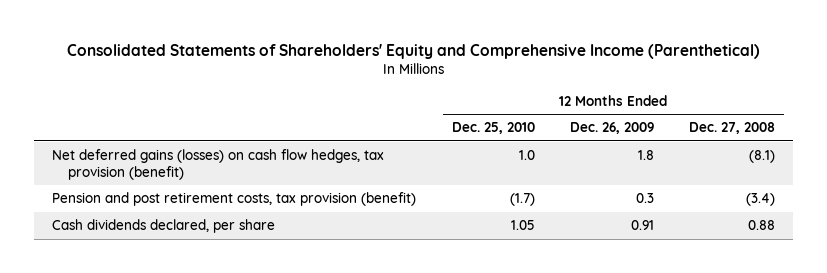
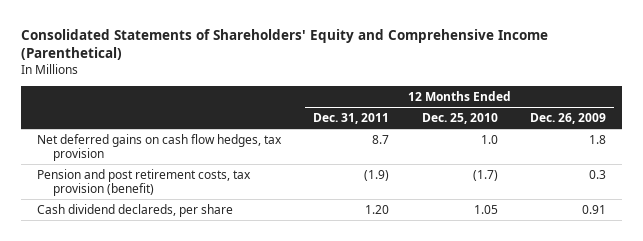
- | 12 Months Ended Dec. 25, 2010 | 12 Months Ended Dec. 26, 2009 | 12 Months Ended Dec. 27, 2008
+ | 12 Months Ended Dec. 31, 2011 | 12 Months Ended Dec. 25, 2010 | 12 Months Ended Dec. 26, 2009
- Net deferred gains (losses) on cash flow hedges, tax provision (benefit) | 1.0 | 1.8 | (8.1)
+ Net deferred gains on cash flow hedges, tax provision | 8.7 | 1.0 | 1.8
- Cash dividends declared, per share | 1.05 | 0.91 | 0.88
+ Cash dividend declareds, per share | 1.20 | 1.05 | 0.91

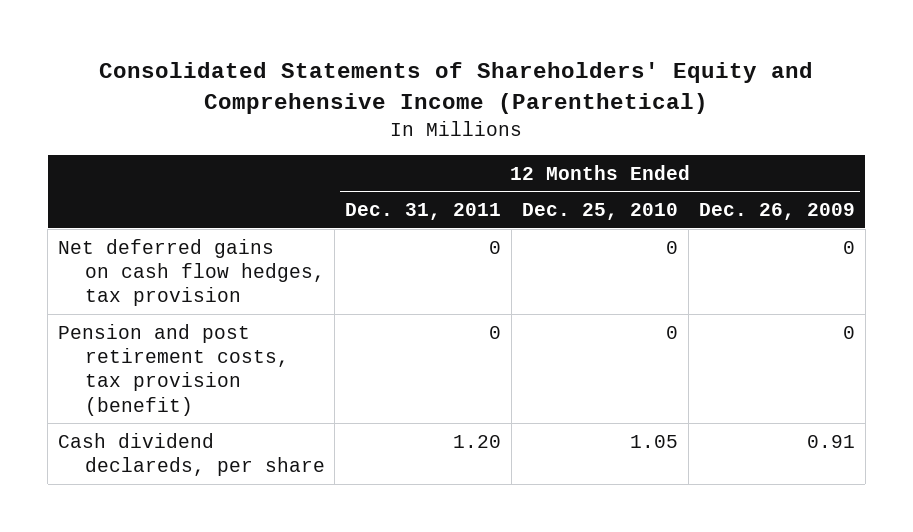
- Net deferred gains on cash flow hedges, tax provision | 8.7 | 1.0 | 1.8
- Pension and post retirement costs, tax provision (benefit) | (1.9) | (1.7) | 0.3
+ Net deferred gains on cash flow hedges, tax provision | 0 | 0 | 0
+ Pension and post retirement costs, tax provision (benefit) | 0 | 0 | 0

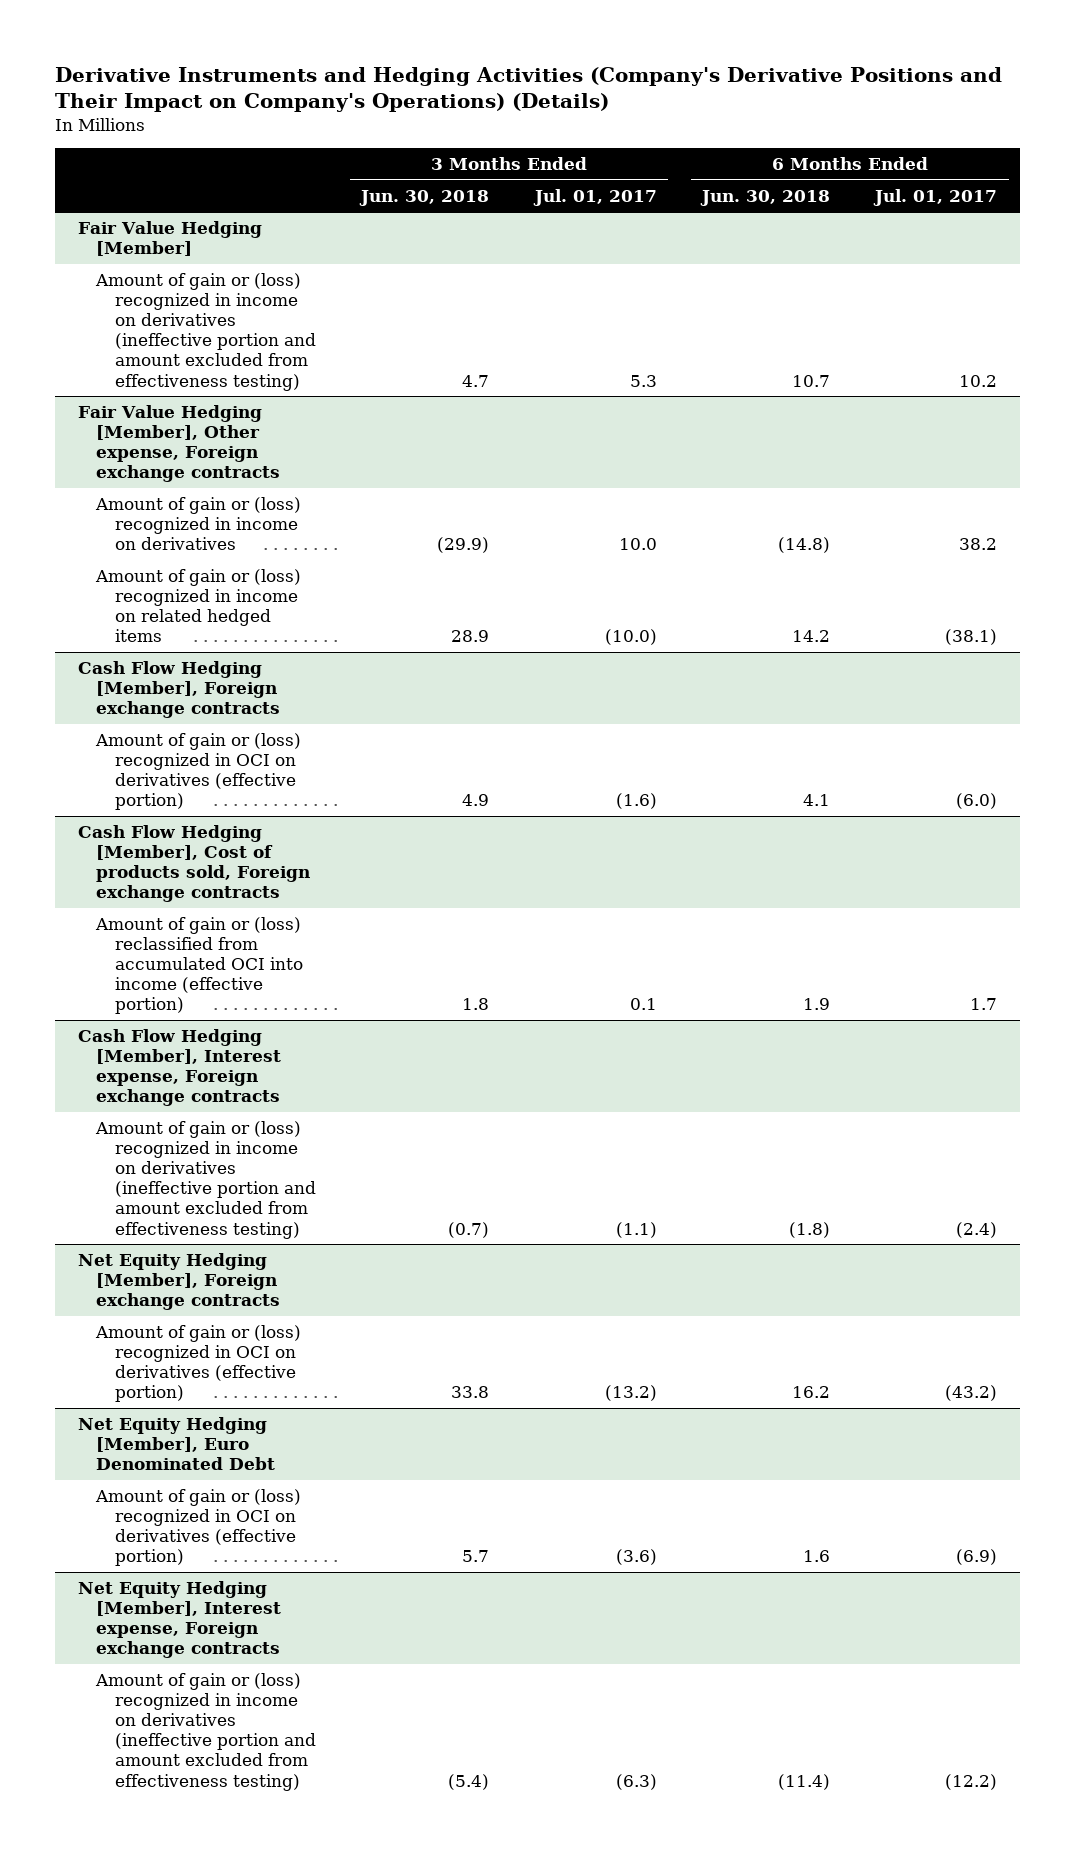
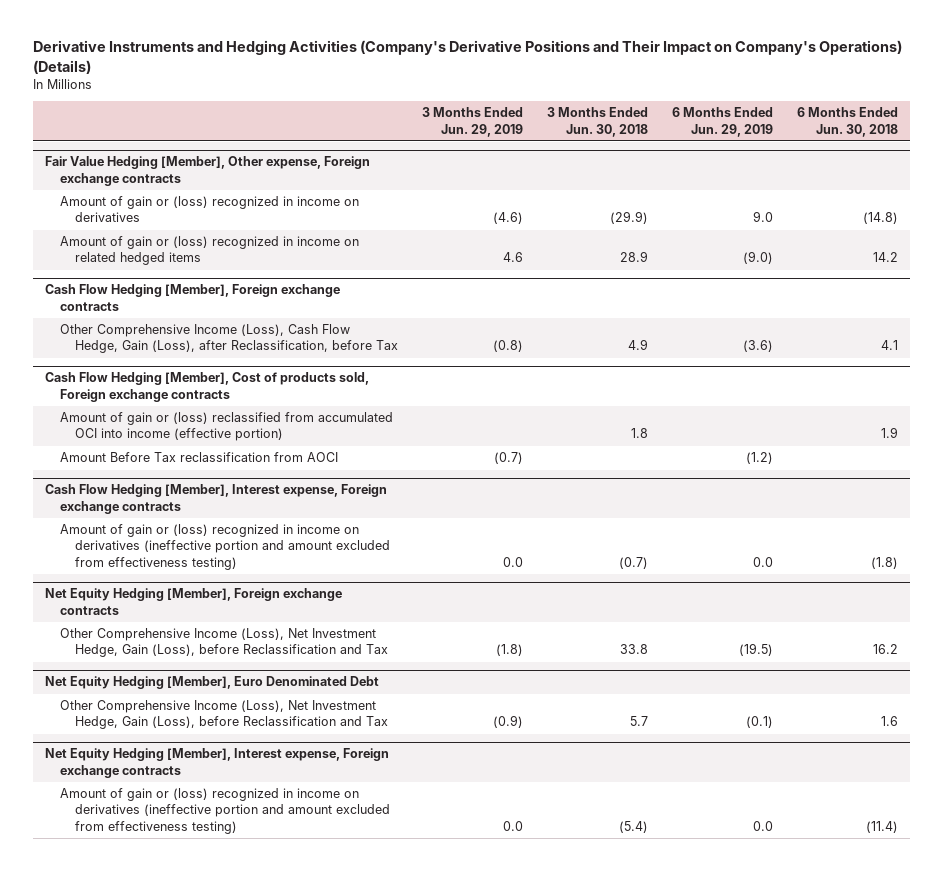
- | 3 Months Ended Jun. 30, 2018 | 3 Months Ended Jul. 01, 2017 | 6 Months Ended Jun. 30, 2018 | 6 Months Ended Jul. 01, 2017
+ | 3 Months Ended Jun. 29, 2019 | 3 Months Ended Jun. 30, 2018 | 6 Months Ended Jun. 29, 2019 | 6 Months Ended Jun. 30, 2018
- Fair Value Hedging [Member]
- Amount of gain or (loss) recognized in income on derivatives (ineffective portion and amount excluded from effectiveness testing) | 4.7 | 5.3 | 10.7 | 10.2
@ Cash Flow Hedging [Member], Foreign exchange contracts
- Amount of gain or (loss) recognized in OCI on derivatives (effective portion) | 4.9 | (1.6) | 4.1 | (6.0)
+ Other Comprehensive Income (Loss), Cash Flow Hedge, Gain (Loss), after Reclassification, before Tax | (0.8) | 4.9 | (3.6) | 4.1
@ Cash Flow Hedging [Member], Cost of products sold, Foreign exchange contracts
+ Amount Before Tax reclassification from AOCI | (0.7) | | (1.2) |
@ Net Equity Hedging [Member], Foreign exchange contracts
- Amount of gain or (loss) recognized in OCI on derivatives (effective portion) | 33.8 | (13.2) | 16.2 | (43.2)
+ Other Comprehensive Income (Loss), Net Investment Hedge, Gain (Loss), before Reclassification and Tax | (1.8) | 33.8 | (19.5) | 16.2
@ Net Equity Hedging [Member], Euro Denominated Debt
- Amount of gain or (loss) recognized in OCI on derivatives (effective portion) | 5.7 | (3.6) | 1.6 | (6.9)
+ Other Comprehensive Income (Loss), Net Investment Hedge, Gain (Loss), before Reclassification and Tax | (0.9) | 5.7 | (0.1) | 1.6

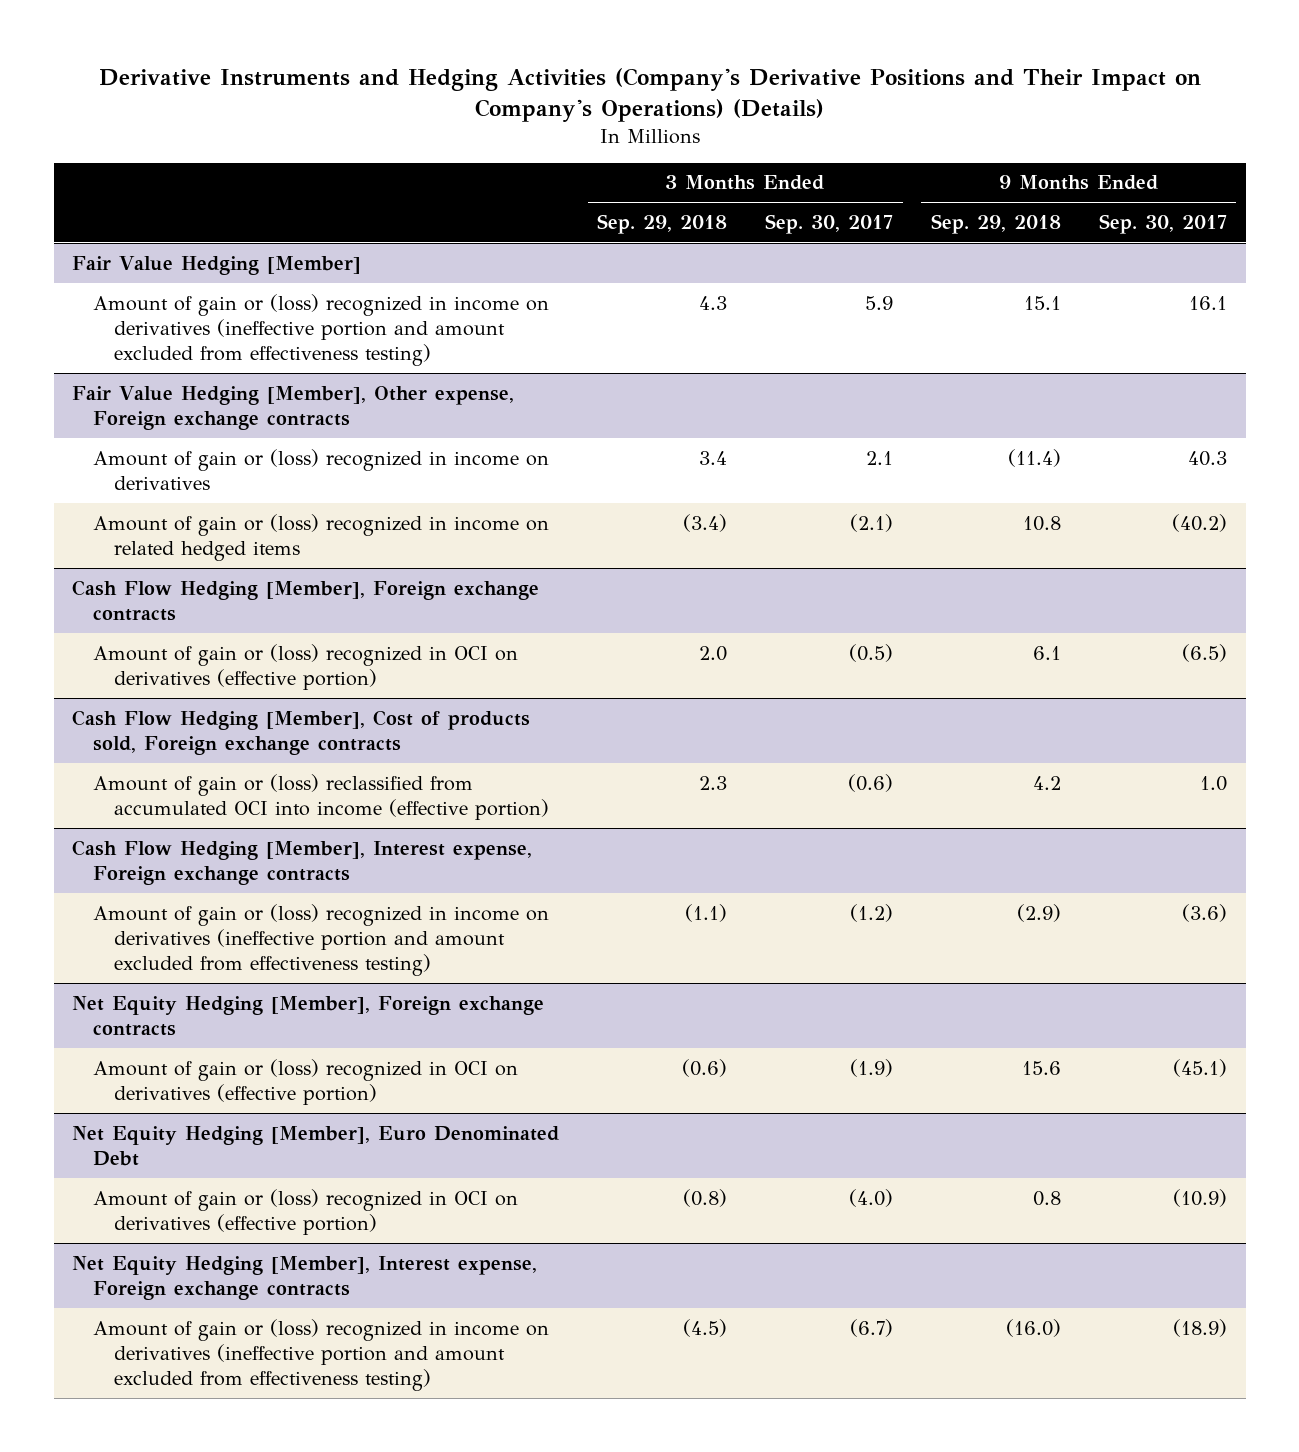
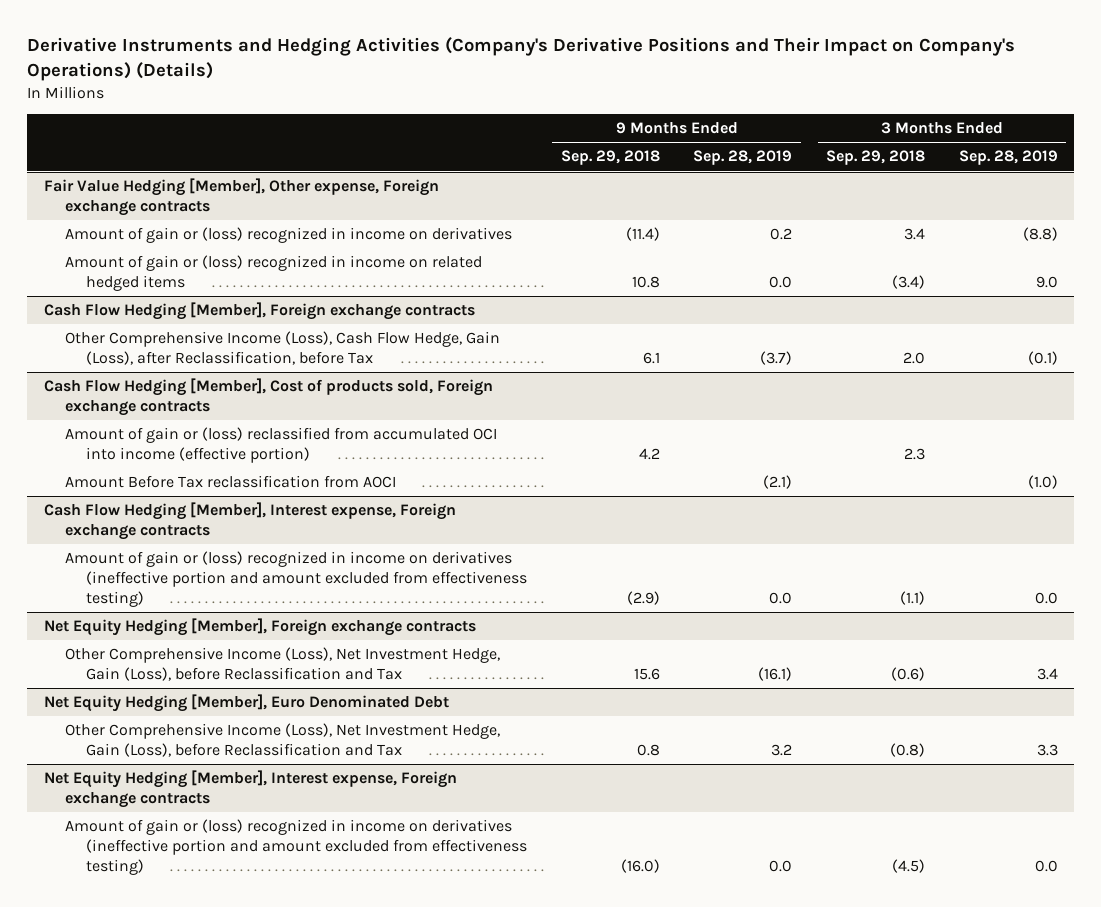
- | 3 Months Ended Sep. 29, 2018 | 3 Months Ended Sep. 30, 2017 | 9 Months Ended Sep. 29, 2018 | 9 Months Ended Sep. 30, 2017
+ | 9 Months Ended Sep. 29, 2018 | 9 Months Ended Sep. 28, 2019 | 3 Months Ended Sep. 29, 2018 | 3 Months Ended Sep. 28, 2019
- Fair Value Hedging [Member]
- Amount of gain or (loss) recognized in income on derivatives (ineffective portion and amount excluded from effectiveness testing) | 4.3 | 5.9 | 15.1 | 16.1
@ Cash Flow Hedging [Member], Foreign exchange contracts
- Amount of gain or (loss) recognized in OCI on derivatives (effective portion) | 2.0 | (0.5) | 6.1 | (6.5)
+ Other Comprehensive Income (Loss), Cash Flow Hedge, Gain (Loss), after Reclassification, before Tax | 6.1 | (3.7) | 2.0 | (0.1)
@ Cash Flow Hedging [Member], Cost of products sold, Foreign exchange contracts
+ Amount Before Tax reclassification from AOCI | | (2.1) | | (1.0)
@ Net Equity Hedging [Member], Foreign exchange contracts
- Amount of gain or (loss) recognized in OCI on derivatives (effective portion) | (0.6) | (1.9) | 15.6 | (45.1)
+ Other Comprehensive Income (Loss), Net Investment Hedge, Gain (Loss), before Reclassification and Tax | 15.6 | (16.1) | (0.6) | 3.4
@ Net Equity Hedging [Member], Euro Denominated Debt
- Amount of gain or (loss) recognized in OCI on derivatives (effective portion) | (0.8) | (4.0) | 0.8 | (10.9)
+ Other Comprehensive Income (Loss), Net Investment Hedge, Gain (Loss), before Reclassification and Tax | 0.8 | 3.2 | (0.8) | 3.3

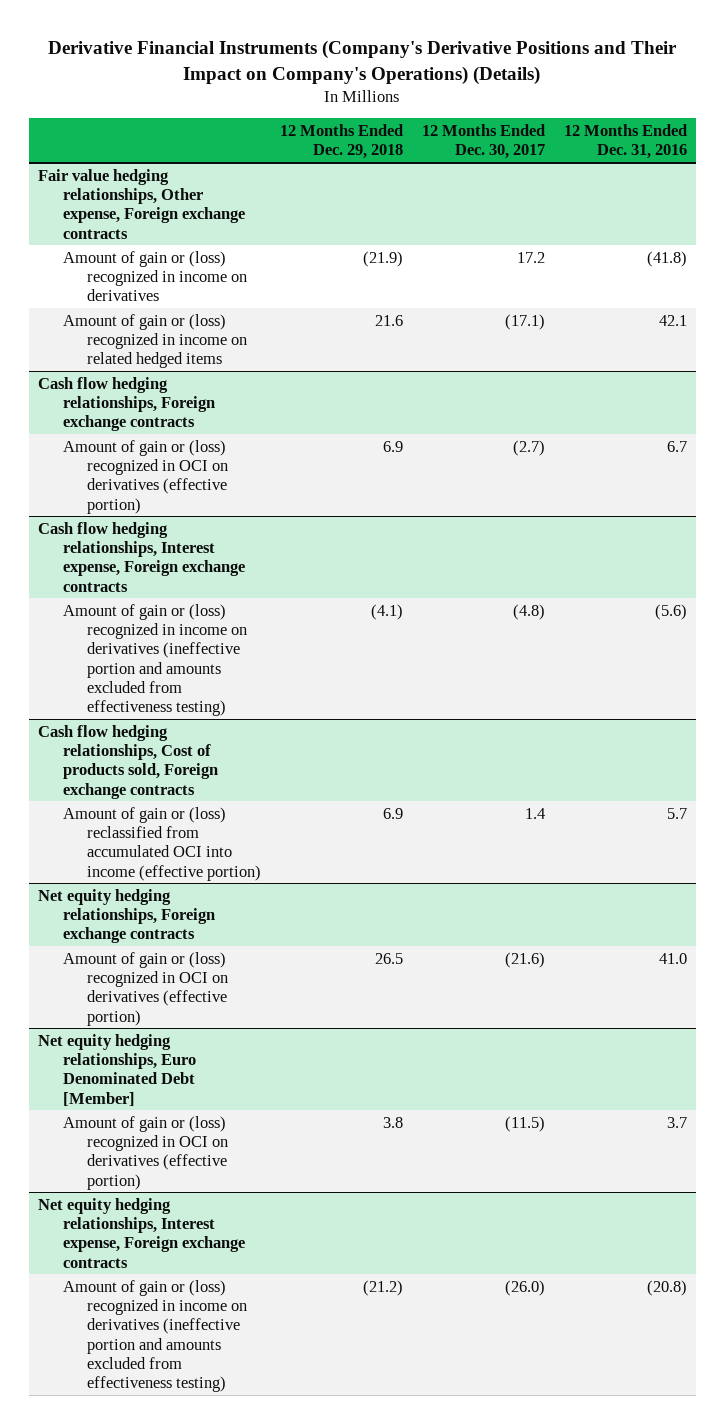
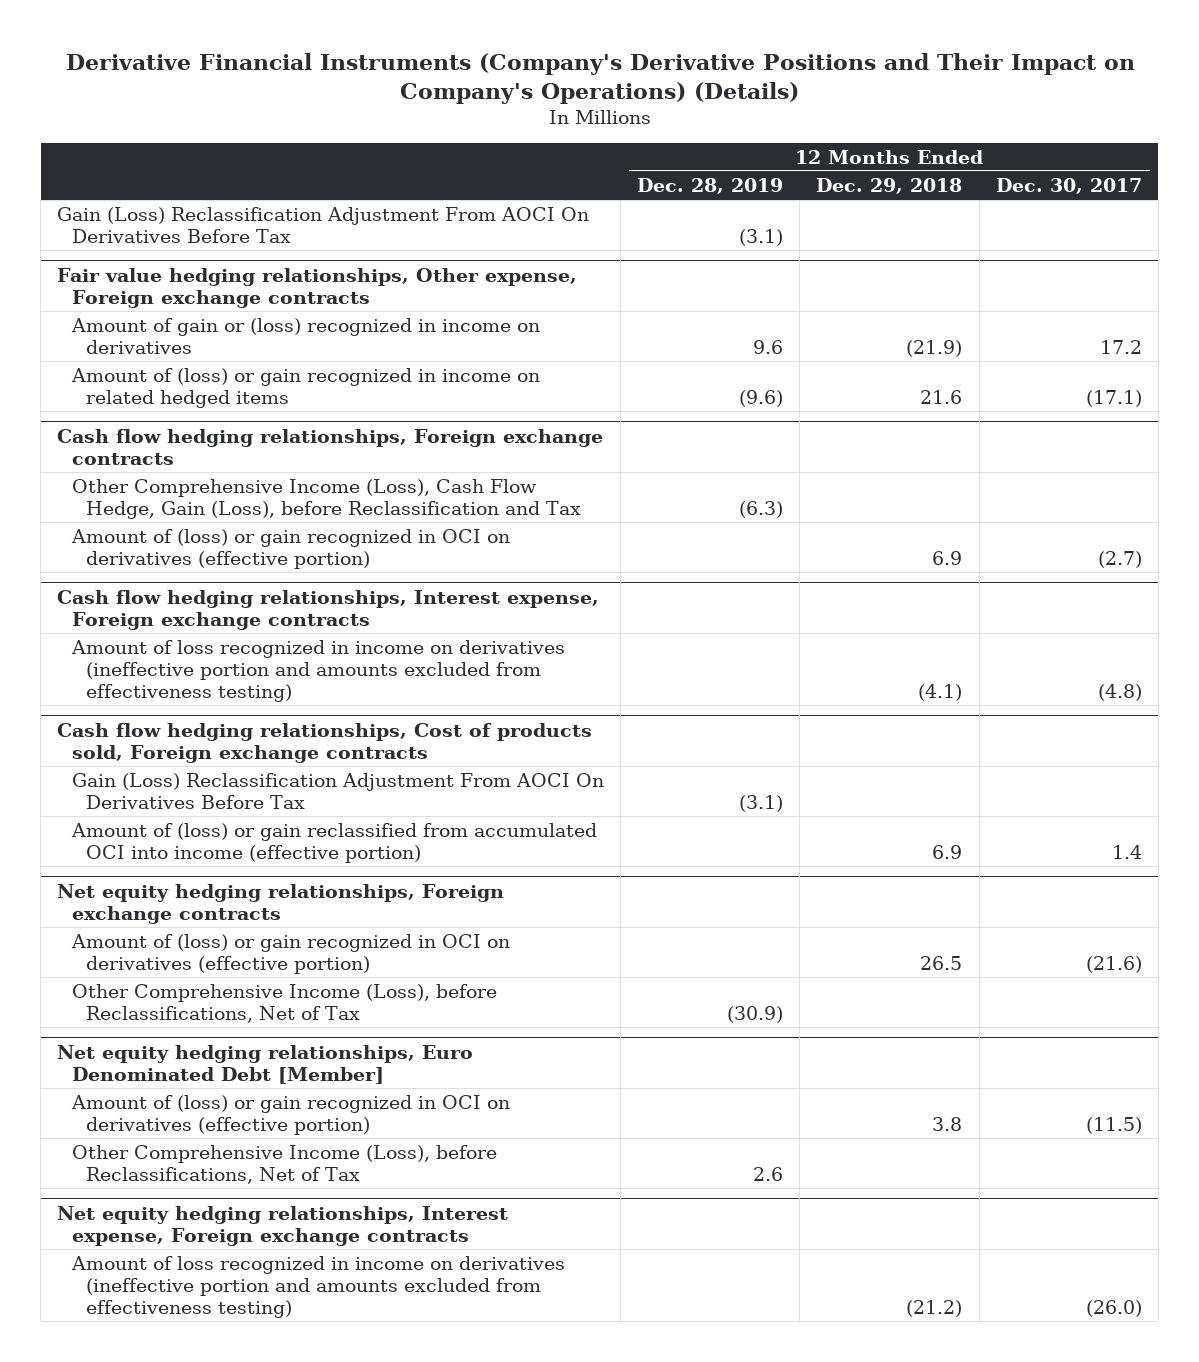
- | 12 Months Ended Dec. 29, 2018 | 12 Months Ended Dec. 30, 2017 | 12 Months Ended Dec. 31, 2016
+ | 12 Months Ended Dec. 28, 2019 | 12 Months Ended Dec. 29, 2018 | 12 Months Ended Dec. 30, 2017
+ Gain (Loss) Reclassification Adjustment From AOCI On Derivatives Before Tax | (3.1) | |
@ Fair value hedging relationships, Other expense, Foreign exchange contracts
- Amount of gain or (loss) recognized in income on related hedged items | 21.6 | (17.1) | 42.1
+ Amount of (loss) or gain recognized in income on related hedged items | (9.6) | 21.6 | (17.1)
@ Cash flow hedging relationships, Foreign exchange contracts
- Amount of gain or (loss) recognized in OCI on derivatives (effective portion) | 6.9 | (2.7) | 6.7
+ Other Comprehensive Income (Loss), Cash Flow Hedge, Gain (Loss), before Reclassification and Tax | (6.3) | |
+ Amount of (loss) or gain recognized in OCI on derivatives (effective portion) | | 6.9 | (2.7)
@ Cash flow hedging relationships, Interest expense, Foreign exchange contracts
- Amount of gain or (loss) recognized in income on derivatives (ineffective portion and amounts excluded from effectiveness testing) | (4.1) | (4.8) | (5.6)
+ Amount of loss recognized in income on derivatives (ineffective portion and amounts excluded from effectiveness testing) | | (4.1) | (4.8)
@ Cash flow hedging relationships, Cost of products sold, Foreign exchange contracts
- Amount of gain or (loss) reclassified from accumulated OCI into income (effective portion) | 6.9 | 1.4 | 5.7
+ Gain (Loss) Reclassification Adjustment From AOCI On Derivatives Before Tax | (3.1) | |
+ Amount of (loss) or gain reclassified from accumulated OCI into income (effective portion) | | 6.9 | 1.4
@ Net equity hedging relationships, Foreign exchange contracts
- Amount of gain or (loss) recognized in OCI on derivatives (effective portion) | 26.5 | (21.6) | 41.0
+ Amount of (loss) or gain recognized in OCI on derivatives (effective portion) | | 26.5 | (21.6)
+ Other Comprehensive Income (Loss), before Reclassifications, Net of Tax | (30.9) | |
@ Net equity hedging relationships, Euro Denominated Debt [Member]
- Amount of gain or (loss) recognized in OCI on derivatives (effective portion) | 3.8 | (11.5) | 3.7
+ Amount of (loss) or gain recognized in OCI on derivatives (effective portion) | | 3.8 | (11.5)
+ Other Comprehensive Income (Loss), before Reclassifications, Net of Tax | 2.6 | |
@ Net equity hedging relationships, Interest expense, Foreign exchange contracts
- Amount of gain or (loss) recognized in income on derivatives (ineffective portion and amounts excluded from effectiveness testing) | (21.2) | (26.0) | (20.8)
+ Amount of loss recognized in income on derivatives (ineffective portion and amounts excluded from effectiveness testing) | | (21.2) | (26.0)

